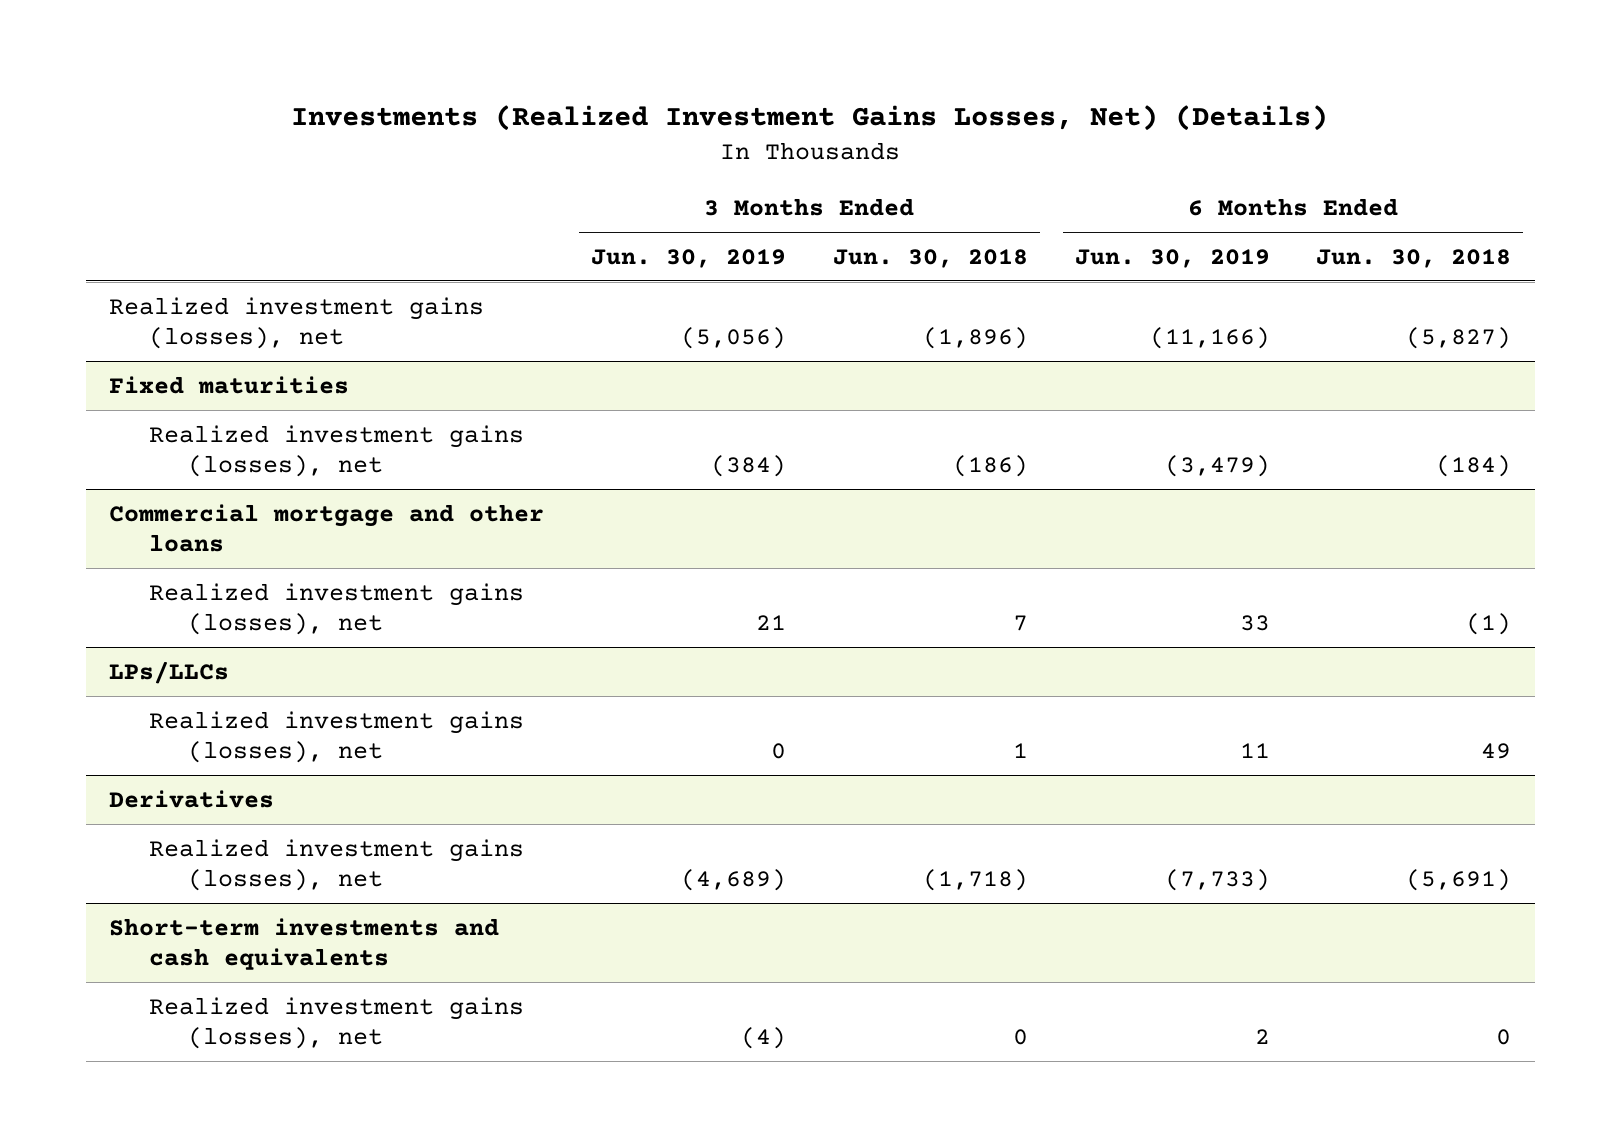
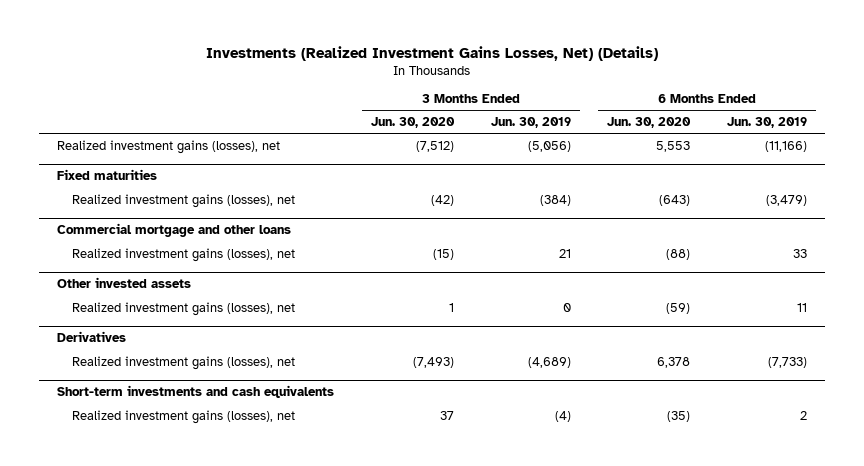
- | 3 Months Ended Jun. 30, 2019 | 3 Months Ended Jun. 30, 2018 | 6 Months Ended Jun. 30, 2019 | 6 Months Ended Jun. 30, 2018
+ | 3 Months Ended Jun. 30, 2020 | 3 Months Ended Jun. 30, 2019 | 6 Months Ended Jun. 30, 2020 | 6 Months Ended Jun. 30, 2019
- LPs/LLCs
+ Other invested assets

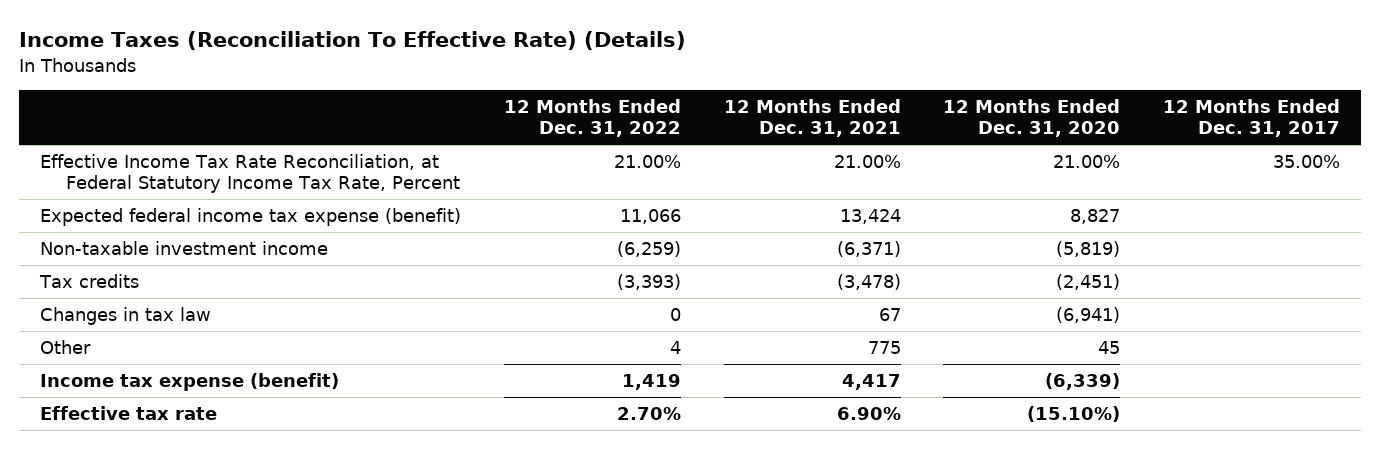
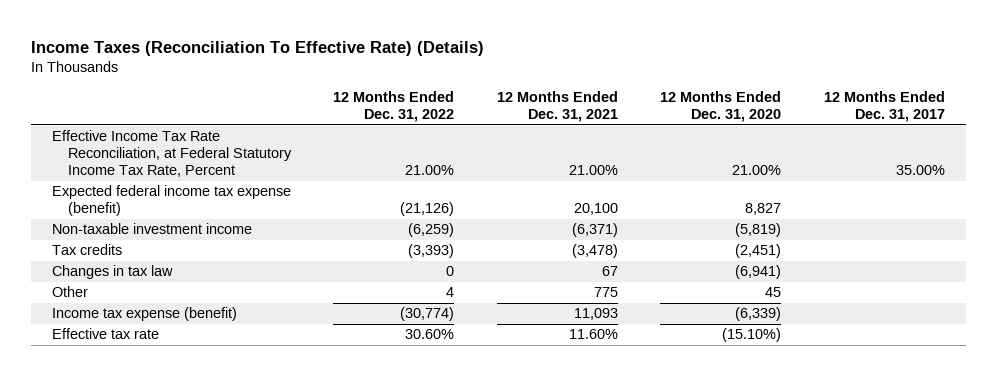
- Expected federal income tax expense (benefit) | 11,066 | 13,424 | 8,827 |
+ Expected federal income tax expense (benefit) | (21,126) | 20,100 | 8,827 |
- Income tax expense (benefit) | 1,419 | 4,417 | (6,339) |
- Effective tax rate | 2.70% | 6.90% | (15.10%) |
+ Income tax expense (benefit) | (30,774) | 11,093 | (6,339) |
+ Effective tax rate | 30.60% | 11.60% | (15.10%) |

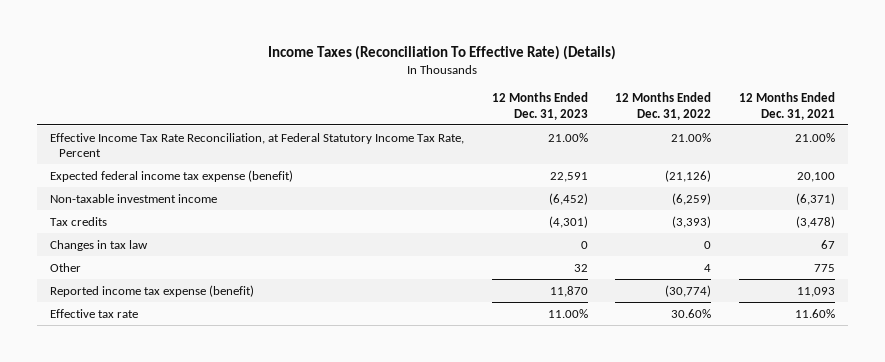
- | 12 Months Ended Dec. 31, 2022 | 12 Months Ended Dec. 31, 2021 | 12 Months Ended Dec. 31, 2020 | 12 Months Ended Dec. 31, 2017
+ | 12 Months Ended Dec. 31, 2023 | 12 Months Ended Dec. 31, 2022 | 12 Months Ended Dec. 31, 2021
- Income tax expense (benefit) | (30,774) | 11,093 | (6,339) |
+ Reported income tax expense (benefit) | 11,870 | (30,774) | 11,093

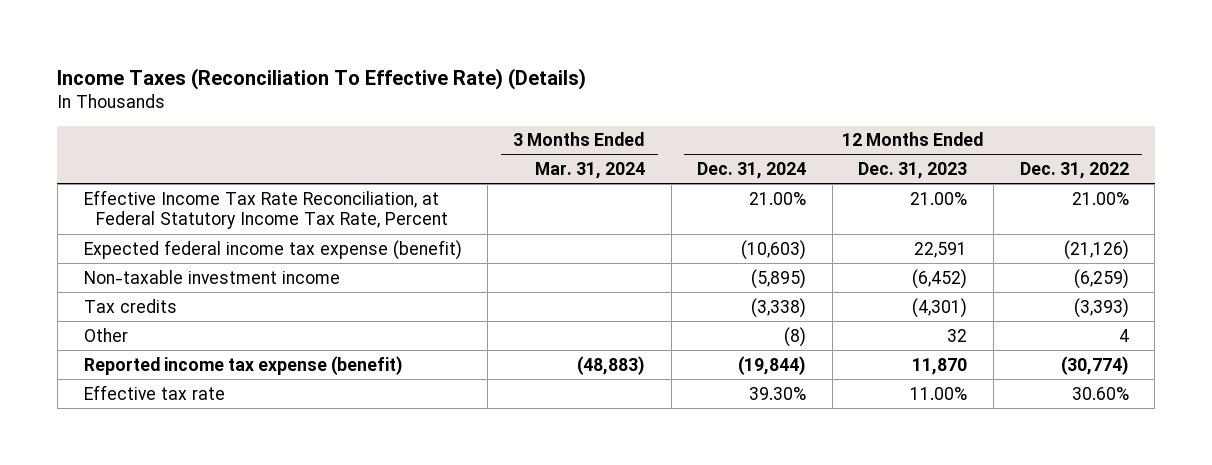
- | 12 Months Ended Dec. 31, 2023 | 12 Months Ended Dec. 31, 2022 | 12 Months Ended Dec. 31, 2021
+ | 3 Months Ended Mar. 31, 2024 | 12 Months Ended Dec. 31, 2024 | 12 Months Ended Dec. 31, 2023 | 12 Months Ended Dec. 31, 2022
- Changes in tax law | 0 | 0 | 67

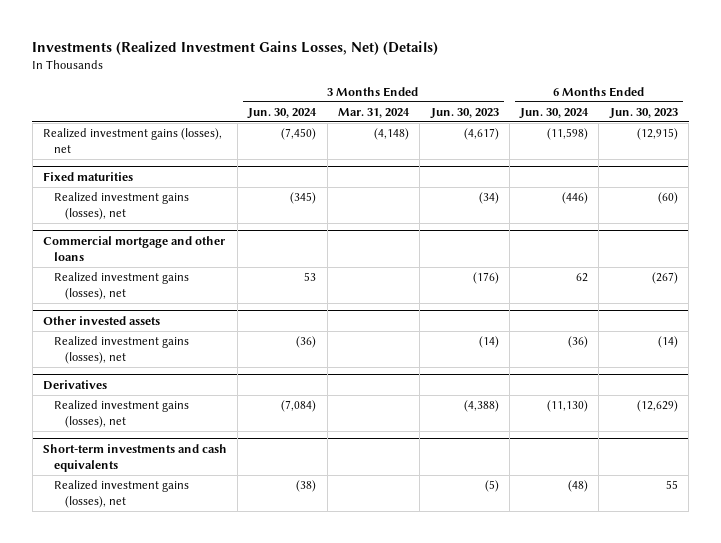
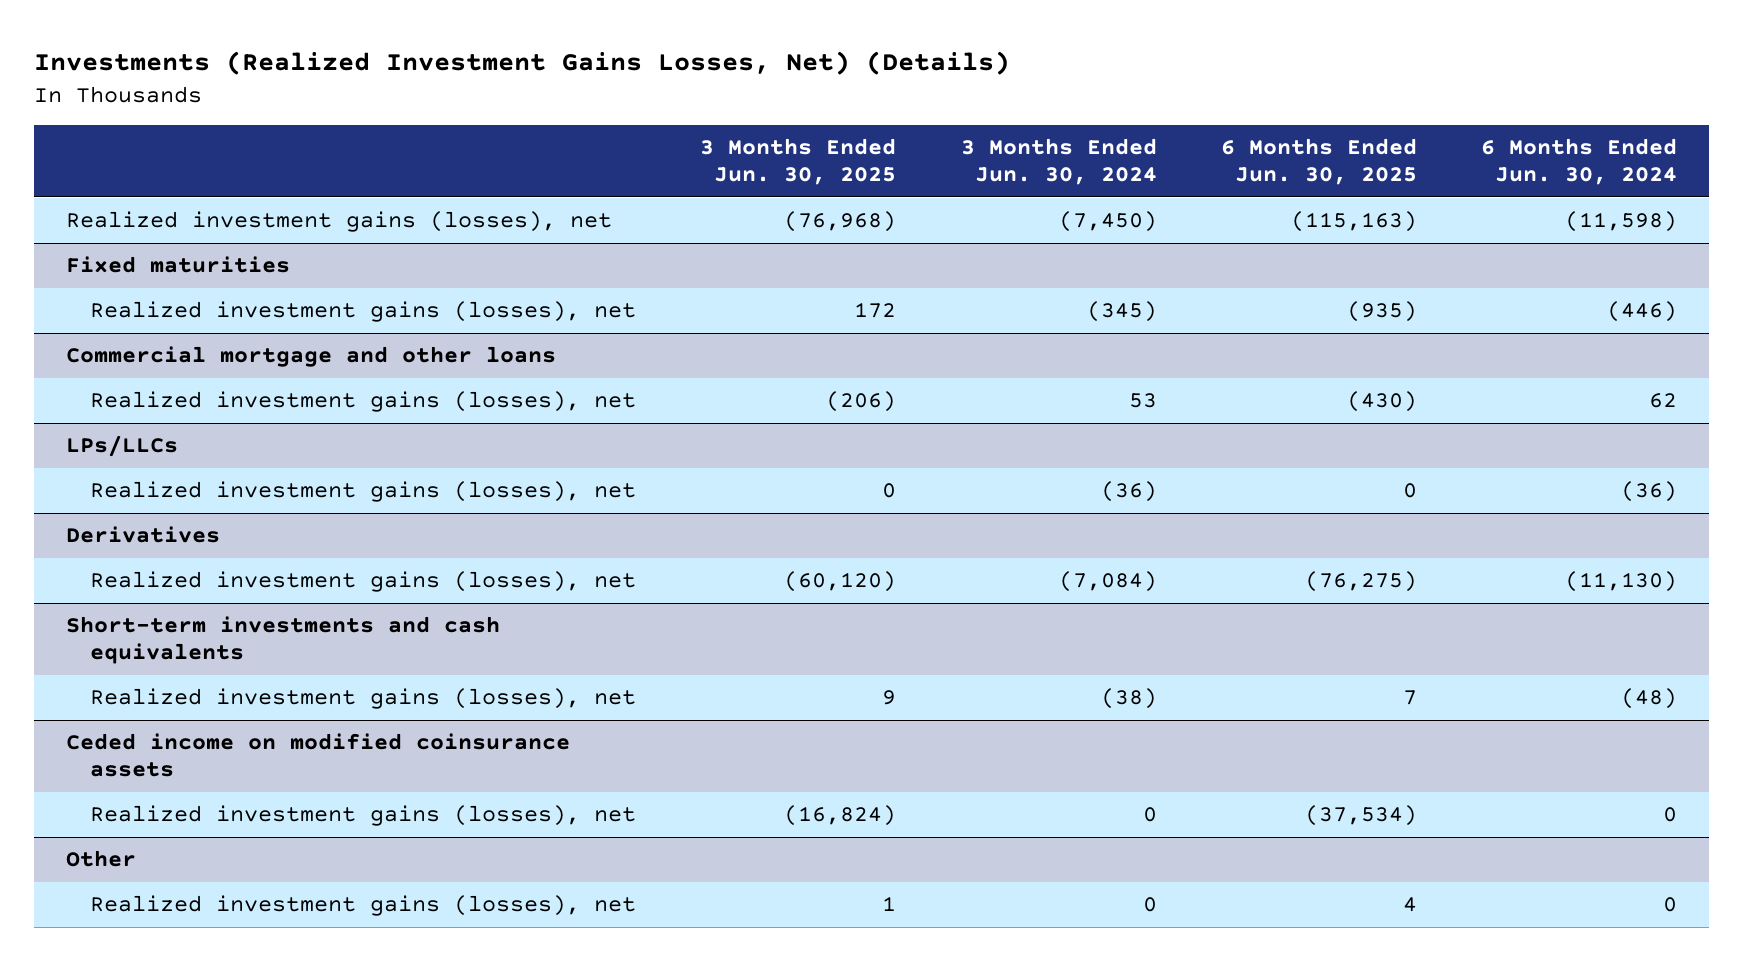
- | 3 Months Ended Jun. 30, 2024 | 3 Months Ended Mar. 31, 2024 | 3 Months Ended Jun. 30, 2023 | 6 Months Ended Jun. 30, 2024 | 6 Months Ended Jun. 30, 2023
+ | 3 Months Ended Jun. 30, 2025 | 3 Months Ended Jun. 30, 2024 | 6 Months Ended Jun. 30, 2025 | 6 Months Ended Jun. 30, 2024
- Other invested assets
+ LPs/LLCs
+ Ceded income on modified coinsurance assets
+ Realized investment gains (losses), net | (16,824) | 0 | (37,534) | 0
+ Other
+ Realized investment gains (losses), net | 1 | 0 | 4 | 0

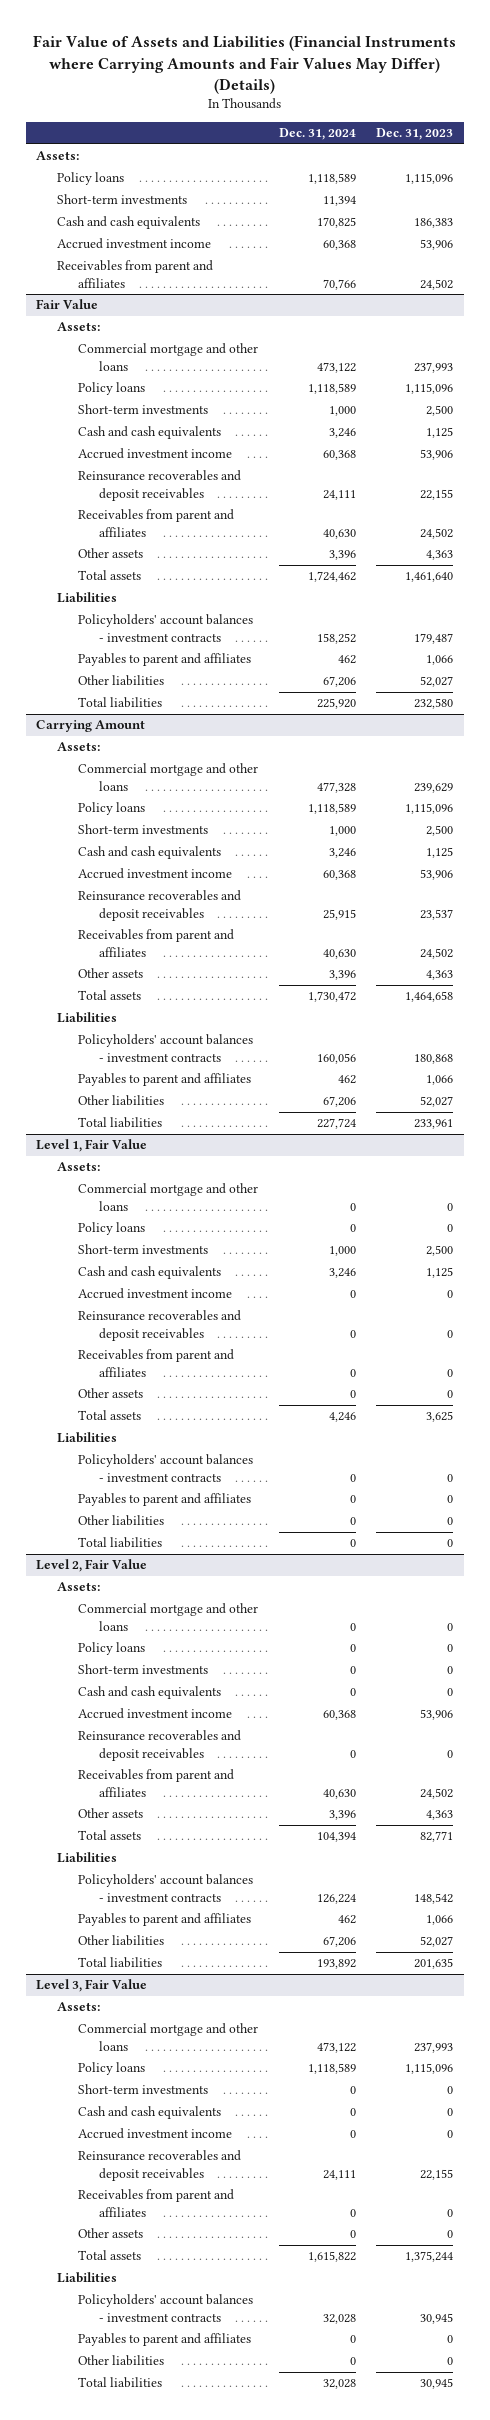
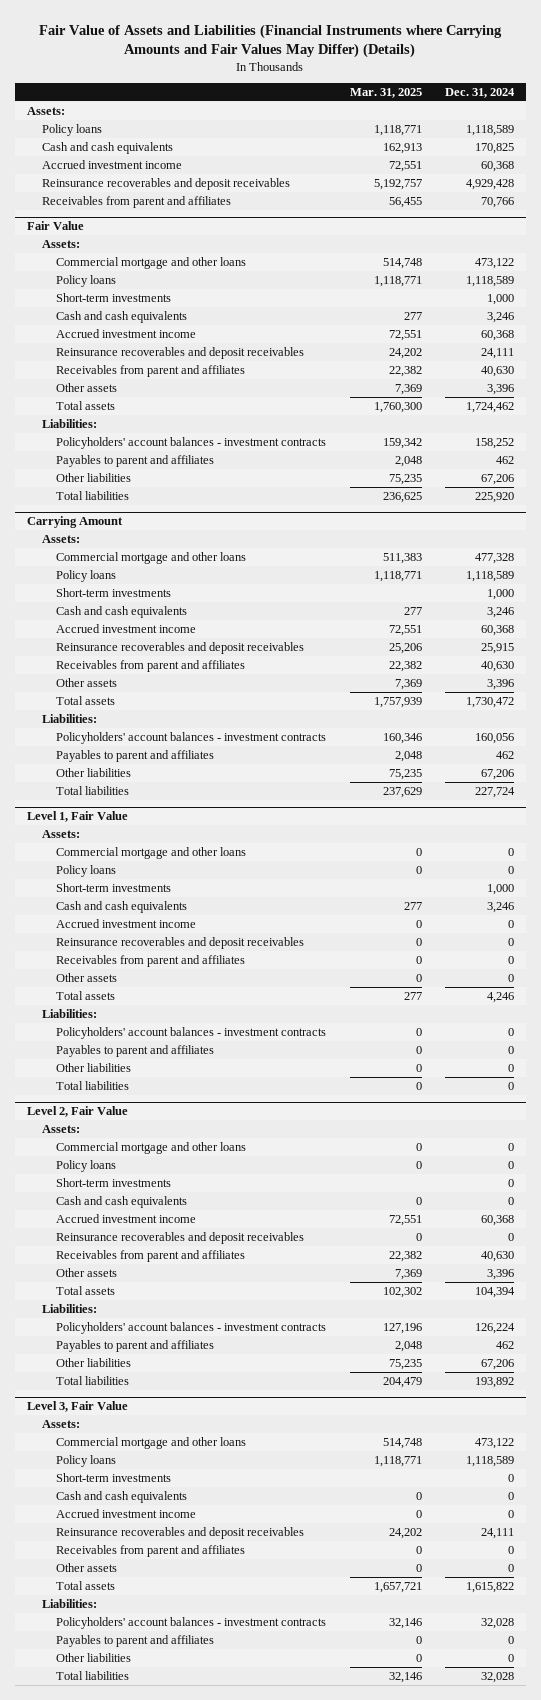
- | Dec. 31, 2024 | Dec. 31, 2023
+ | Mar. 31, 2025 | Dec. 31, 2024
- Short-term investments | 11,394 |
+ Reinsurance recoverables and deposit receivables | 5,192,757 | 4,929,428
@ Fair Value
- Liabilities
+ Liabilities:
@ Carrying Amount
- Liabilities
+ Liabilities:
@ Level 1, Fair Value
- Liabilities
+ Liabilities:
@ Level 2, Fair Value
- Liabilities
+ Liabilities:
@ Level 3, Fair Value
- Liabilities
+ Liabilities:

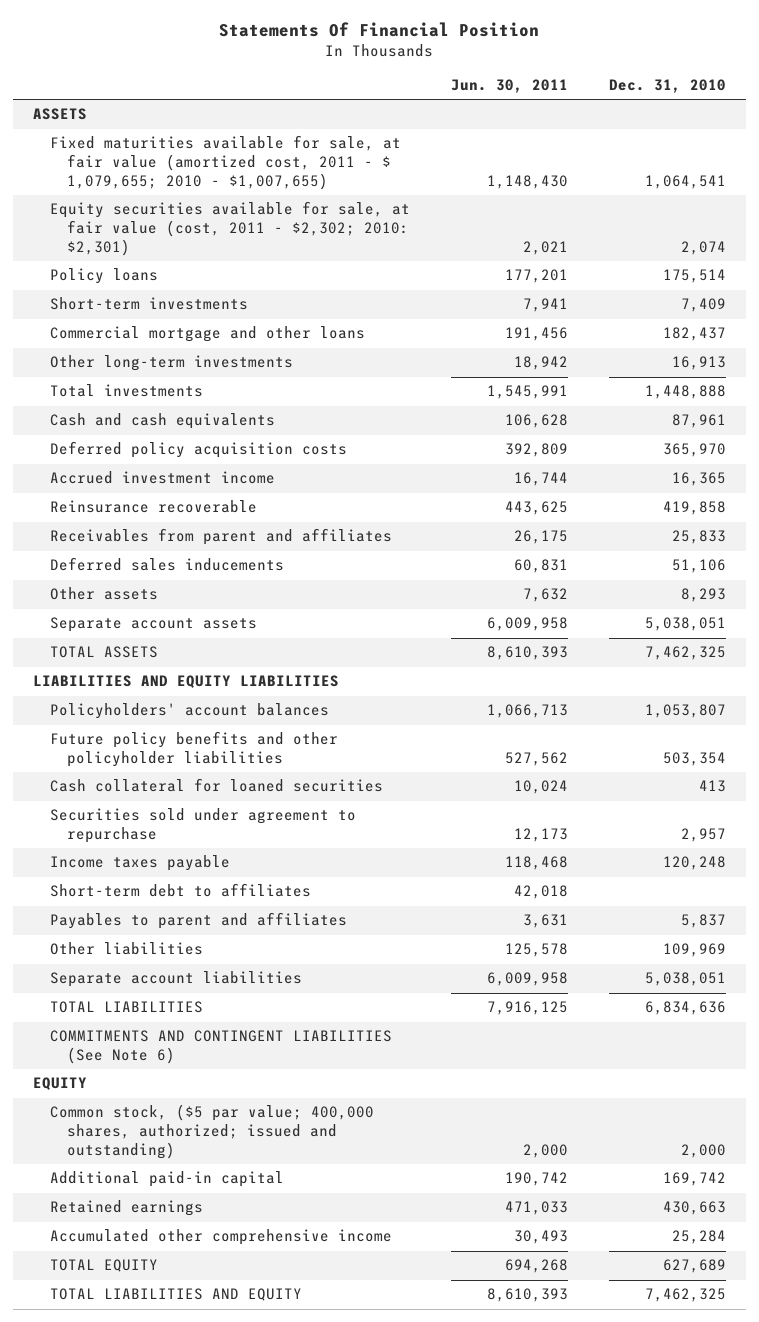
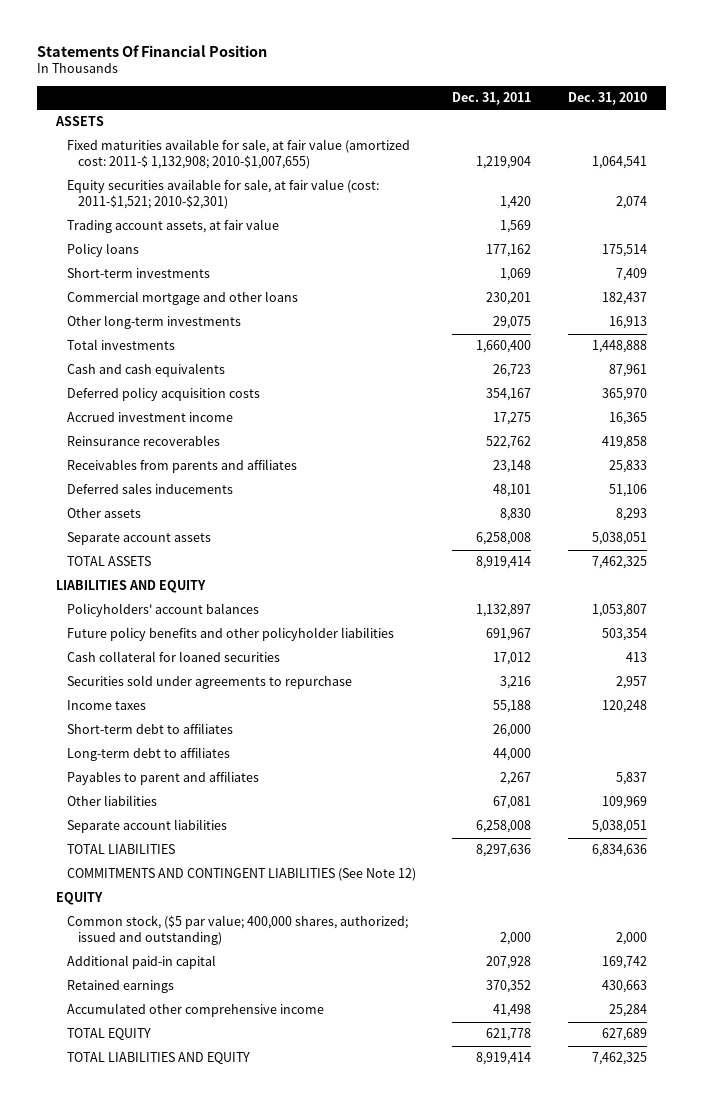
- | Jun. 30, 2011 | Dec. 31, 2010
+ | Dec. 31, 2011 | Dec. 31, 2010
- Fixed maturities available for sale, at fair value (amortized cost, 2011 - $ 1,079,655; 2010 - $1,007,655) | 1,148,430 | 1,064,541
- Equity securities available for sale, at fair value (cost, 2011 - $2,302; 2010: $2,301) | 2,021 | 2,074
+ Fixed maturities available for sale, at fair value (amortized cost: 2011-$ 1,132,908; 2010-$1,007,655) | 1,219,904 | 1,064,541
+ Equity securities available for sale, at fair value (cost: 2011-$1,521; 2010-$2,301) | 1,420 | 2,074
+ Trading account assets, at fair value | 1,569 |
- Reinsurance recoverable | 443,625 | 419,858
- Receivables from parent and affiliates | 26,175 | 25,833
+ Reinsurance recoverables | 522,762 | 419,858
+ Receivables from parents and affiliates | 23,148 | 25,833
- LIABILITIES AND EQUITY LIABILITIES
+ LIABILITIES AND EQUITY
- Securities sold under agreement to repurchase | 12,173 | 2,957
- Income taxes payable | 118,468 | 120,248
+ Securities sold under agreements to repurchase | 3,216 | 2,957
+ Income taxes | 55,188 | 120,248
+ Long-term debt to affiliates | 44,000 |
- COMMITMENTS AND CONTINGENT LIABILITIES (See Note 6)
+ COMMITMENTS AND CONTINGENT LIABILITIES (See Note 12)

